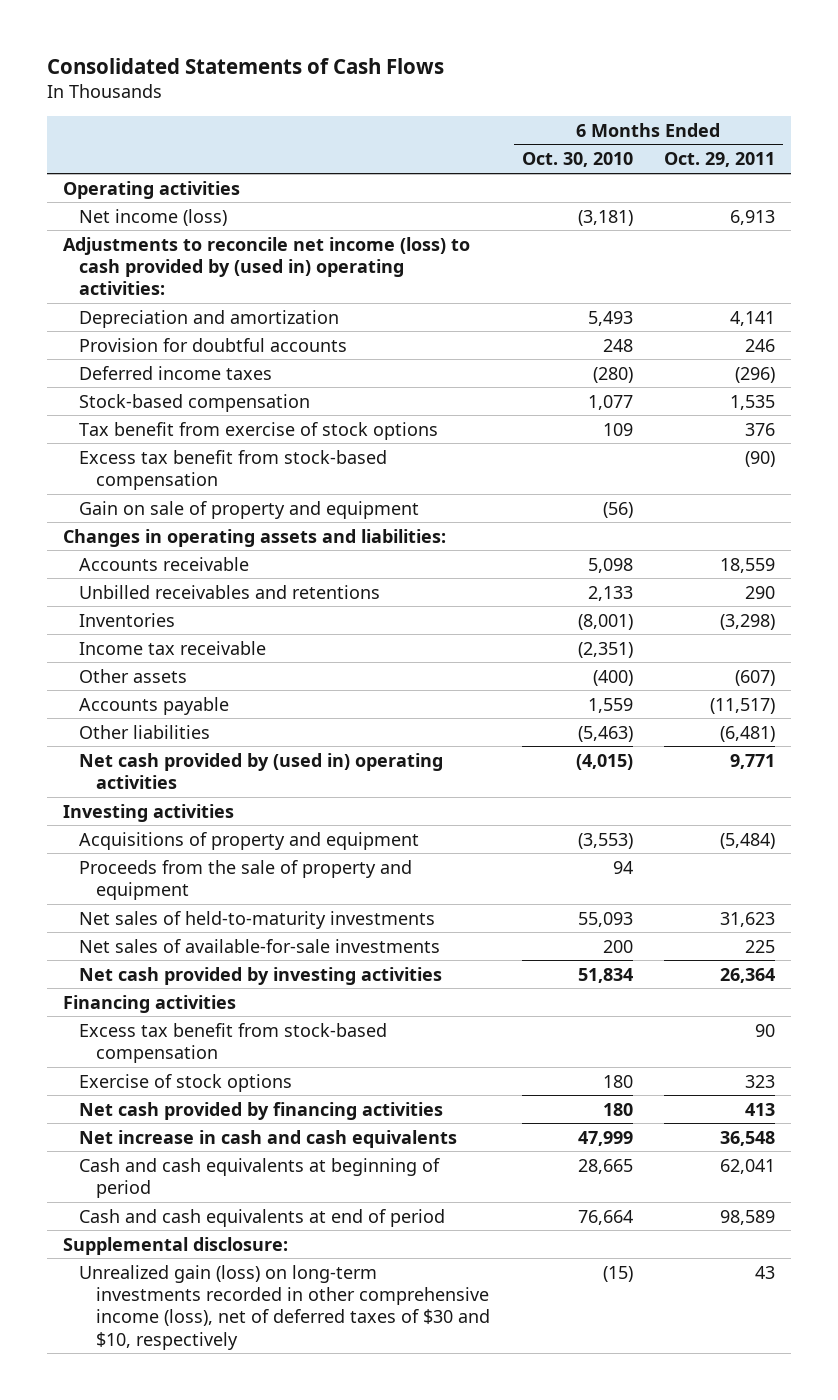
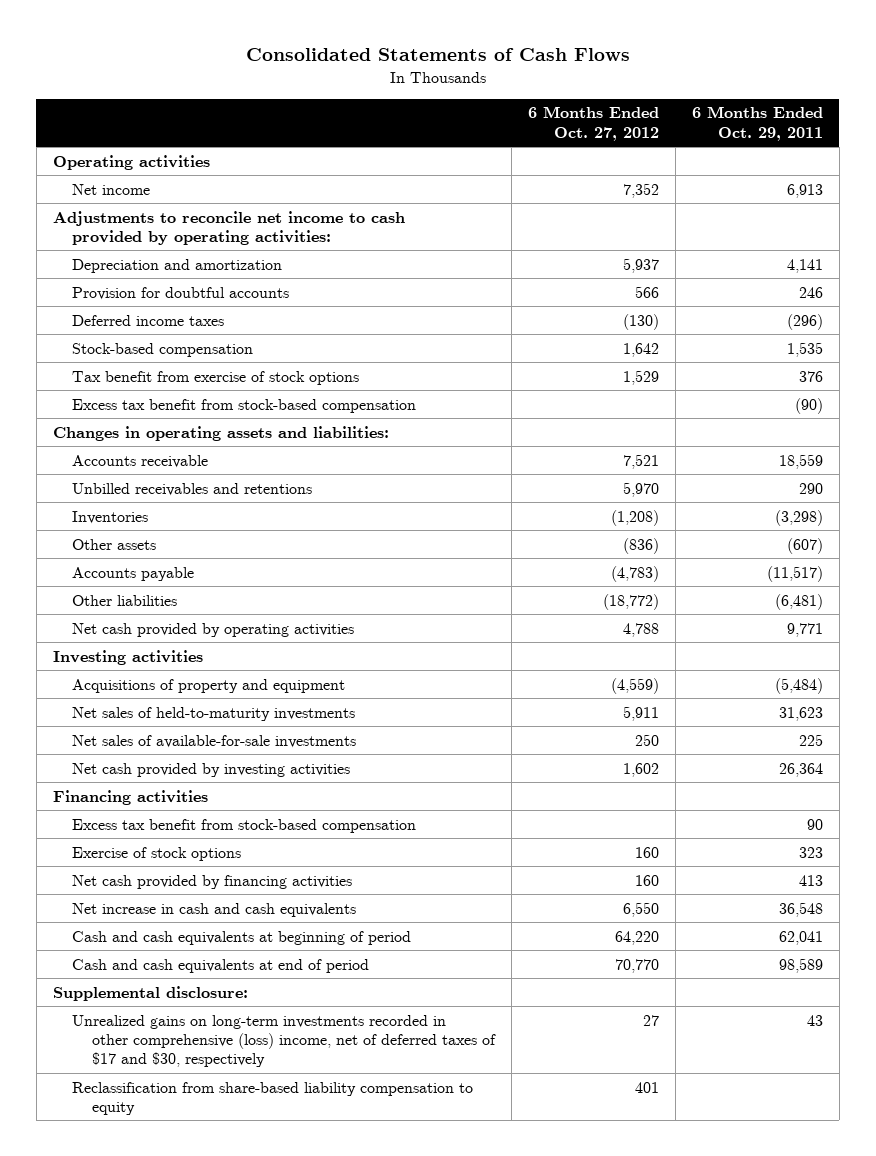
- | 6 Months Ended Oct. 30, 2010 | 6 Months Ended Oct. 29, 2011
+ | 6 Months Ended Oct. 27, 2012 | 6 Months Ended Oct. 29, 2011
- Net income (loss) | (3,181) | 6,913
- Adjustments to reconcile net income (loss) to cash provided by (used in) operating activities:
+ Net income | 7,352 | 6,913
+ Adjustments to reconcile net income to cash provided by operating activities:
- Gain on sale of property and equipment | (56) |
- Income tax receivable | (2,351) |
- Net cash provided by (used in) operating activities | (4,015) | 9,771
+ Net cash provided by operating activities | 4,788 | 9,771
- Proceeds from the sale of property and equipment | 94 |
- Unrealized gain (loss) on long-term investments recorded in other comprehensive income (loss), net of deferred taxes of $30 and $10, respectively | (15) | 43
+ Unrealized gains on long-term investments recorded in other comprehensive (loss) income, net of deferred taxes of $17 and $30, respectively | 27 | 43
+ Reclassification from share-based liability compensation to equity | 401 |

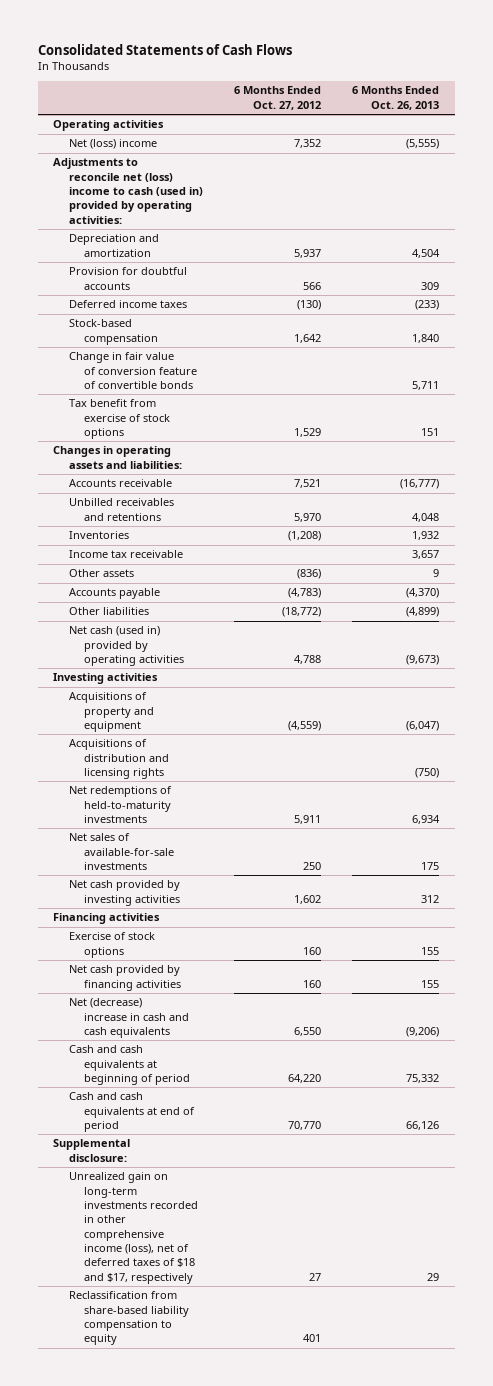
- | 6 Months Ended Oct. 27, 2012 | 6 Months Ended Oct. 29, 2011
+ | 6 Months Ended Oct. 27, 2012 | 6 Months Ended Oct. 26, 2013
- Net income | 7,352 | 6,913
- Adjustments to reconcile net income to cash provided by operating activities:
+ Net (loss) income | 7,352 | (5,555)
+ Adjustments to reconcile net (loss) income to cash (used in) provided by operating activities:
+ Change in fair value of conversion feature of convertible bonds | | 5,711
- Excess tax benefit from stock-based compensation | | (90)
+ Income tax receivable | | 3,657
- Net cash provided by operating activities | 4,788 | 9,771
+ Net cash (used in) provided by operating activities | 4,788 | (9,673)
- Net sales of held-to-maturity investments | 5,911 | 31,623
+ Acquisitions of distribution and licensing rights | | (750)
+ Net redemptions of held-to-maturity investments | 5,911 | 6,934
- Excess tax benefit from stock-based compensation | | 90
- Net increase in cash and cash equivalents | 6,550 | 36,548
+ Net (decrease) increase in cash and cash equivalents | 6,550 | (9,206)
- Unrealized gains on long-term investments recorded in other comprehensive (loss) income, net of deferred taxes of $17 and $30, respectively | 27 | 43
+ Unrealized gain on long-term investments recorded in other comprehensive income (loss), net of deferred taxes of $18 and $17, respectively | 27 | 29

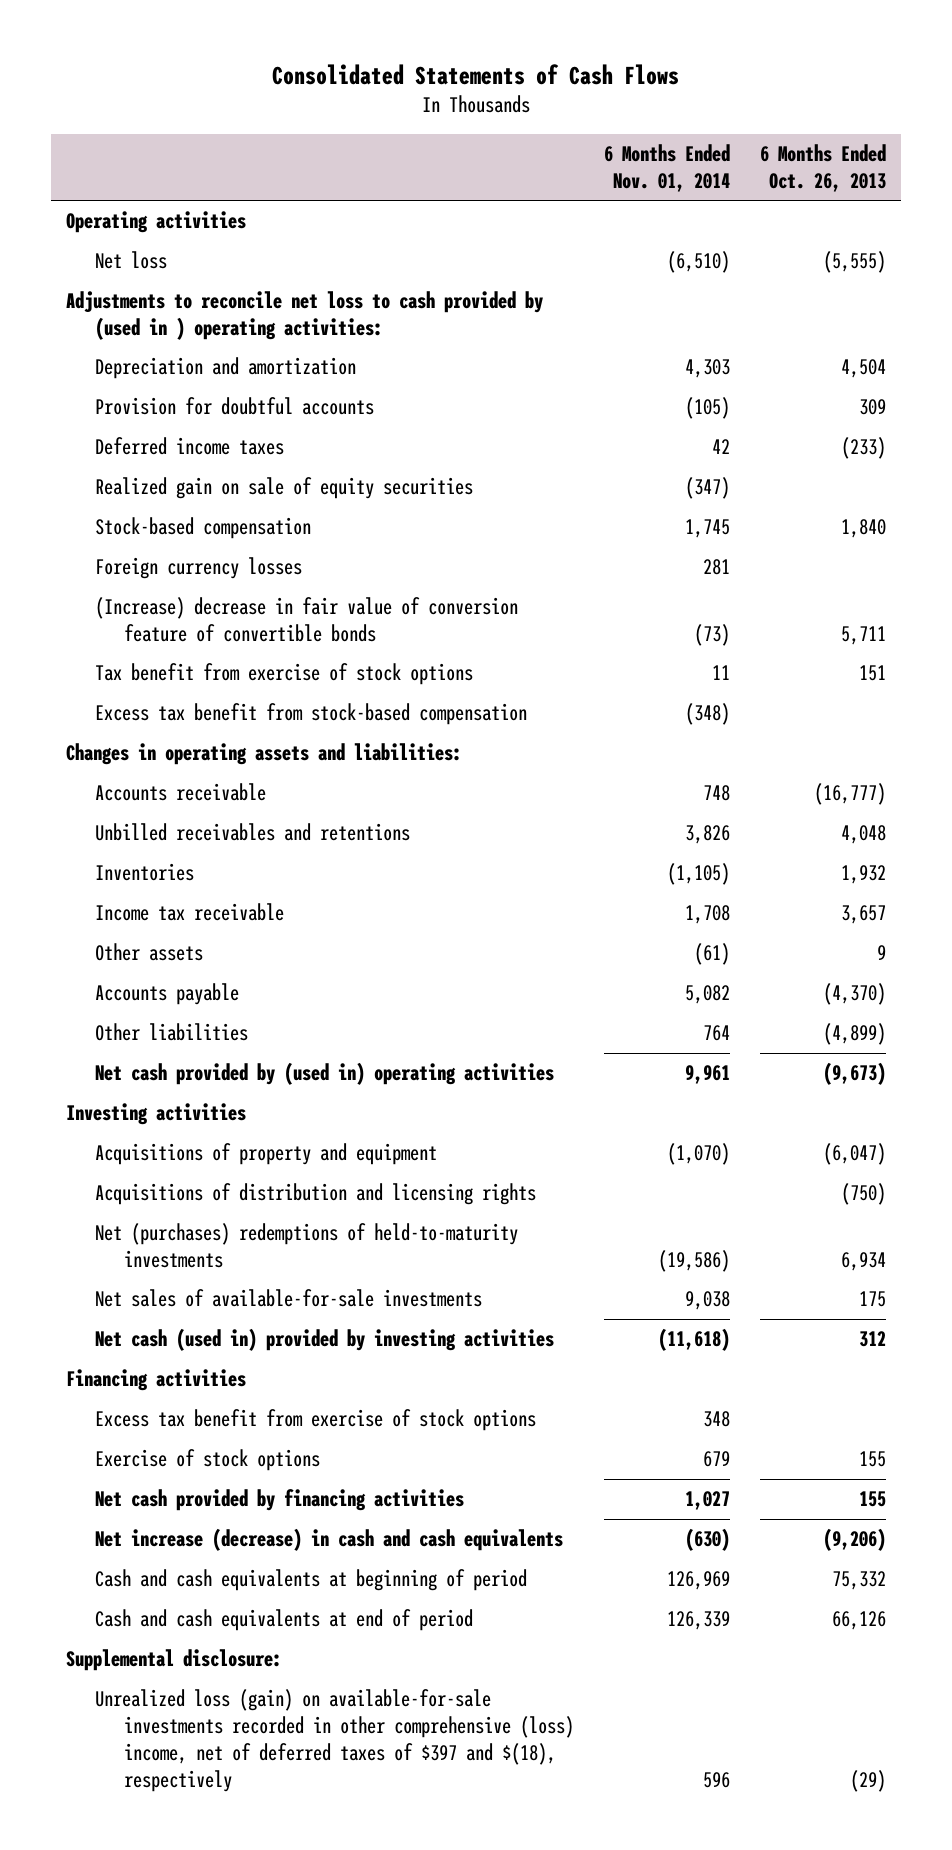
- | 6 Months Ended Oct. 27, 2012 | 6 Months Ended Oct. 26, 2013
+ | 6 Months Ended Nov. 01, 2014 | 6 Months Ended Oct. 26, 2013
- Net (loss) income | 7,352 | (5,555)
- Adjustments to reconcile net (loss) income to cash (used in) provided by operating activities:
+ Net loss | (6,510) | (5,555)
+ Adjustments to reconcile net loss to cash provided by (used in ) operating activities:
+ Realized gain on sale of equity securities | (347) |
- Change in fair value of conversion feature of convertible bonds | | 5,711
+ Foreign currency losses | 281 |
+ (Increase) decrease in fair value of conversion feature of convertible bonds | (73) | 5,711
+ Excess tax benefit from stock-based compensation | (348) |
- Net cash (used in) provided by operating activities | 4,788 | (9,673)
+ Net cash provided by (used in) operating activities | 9,961 | (9,673)
- Net redemptions of held-to-maturity investments | 5,911 | 6,934
+ Net (purchases) redemptions of held-to-maturity investments | (19,586) | 6,934
- Net cash provided by investing activities | 1,602 | 312
+ Net cash (used in) provided by investing activities | (11,618) | 312
+ Excess tax benefit from exercise of stock options | 348 |
- Net (decrease) increase in cash and cash equivalents | 6,550 | (9,206)
+ Net increase (decrease) in cash and cash equivalents | (630) | (9,206)
- Unrealized gain on long-term investments recorded in other comprehensive income (loss), net of deferred taxes of $18 and $17, respectively | 27 | 29
- Reclassification from share-based liability compensation to equity | 401 |
+ Unrealized loss (gain) on available-for-sale investments recorded in other comprehensive (loss) income, net of deferred taxes of $397 and $(18), respectively | 596 | (29)

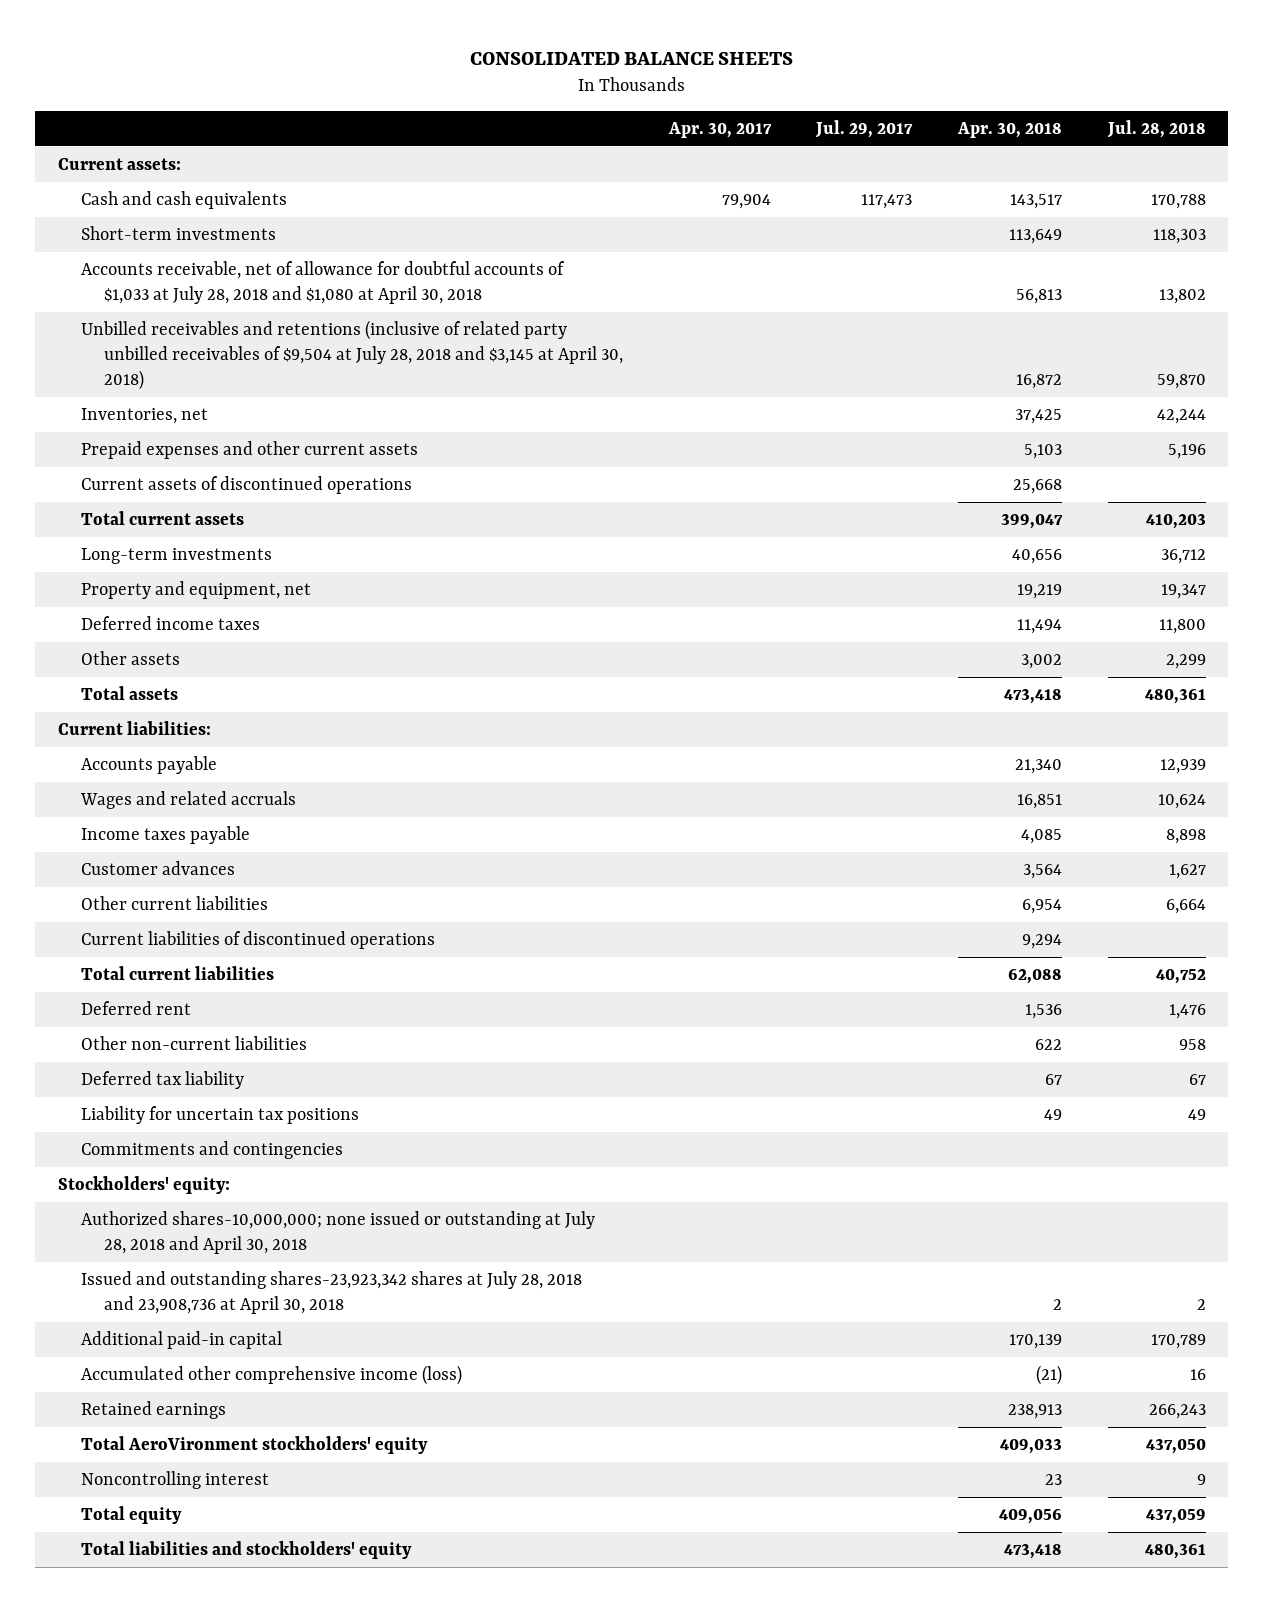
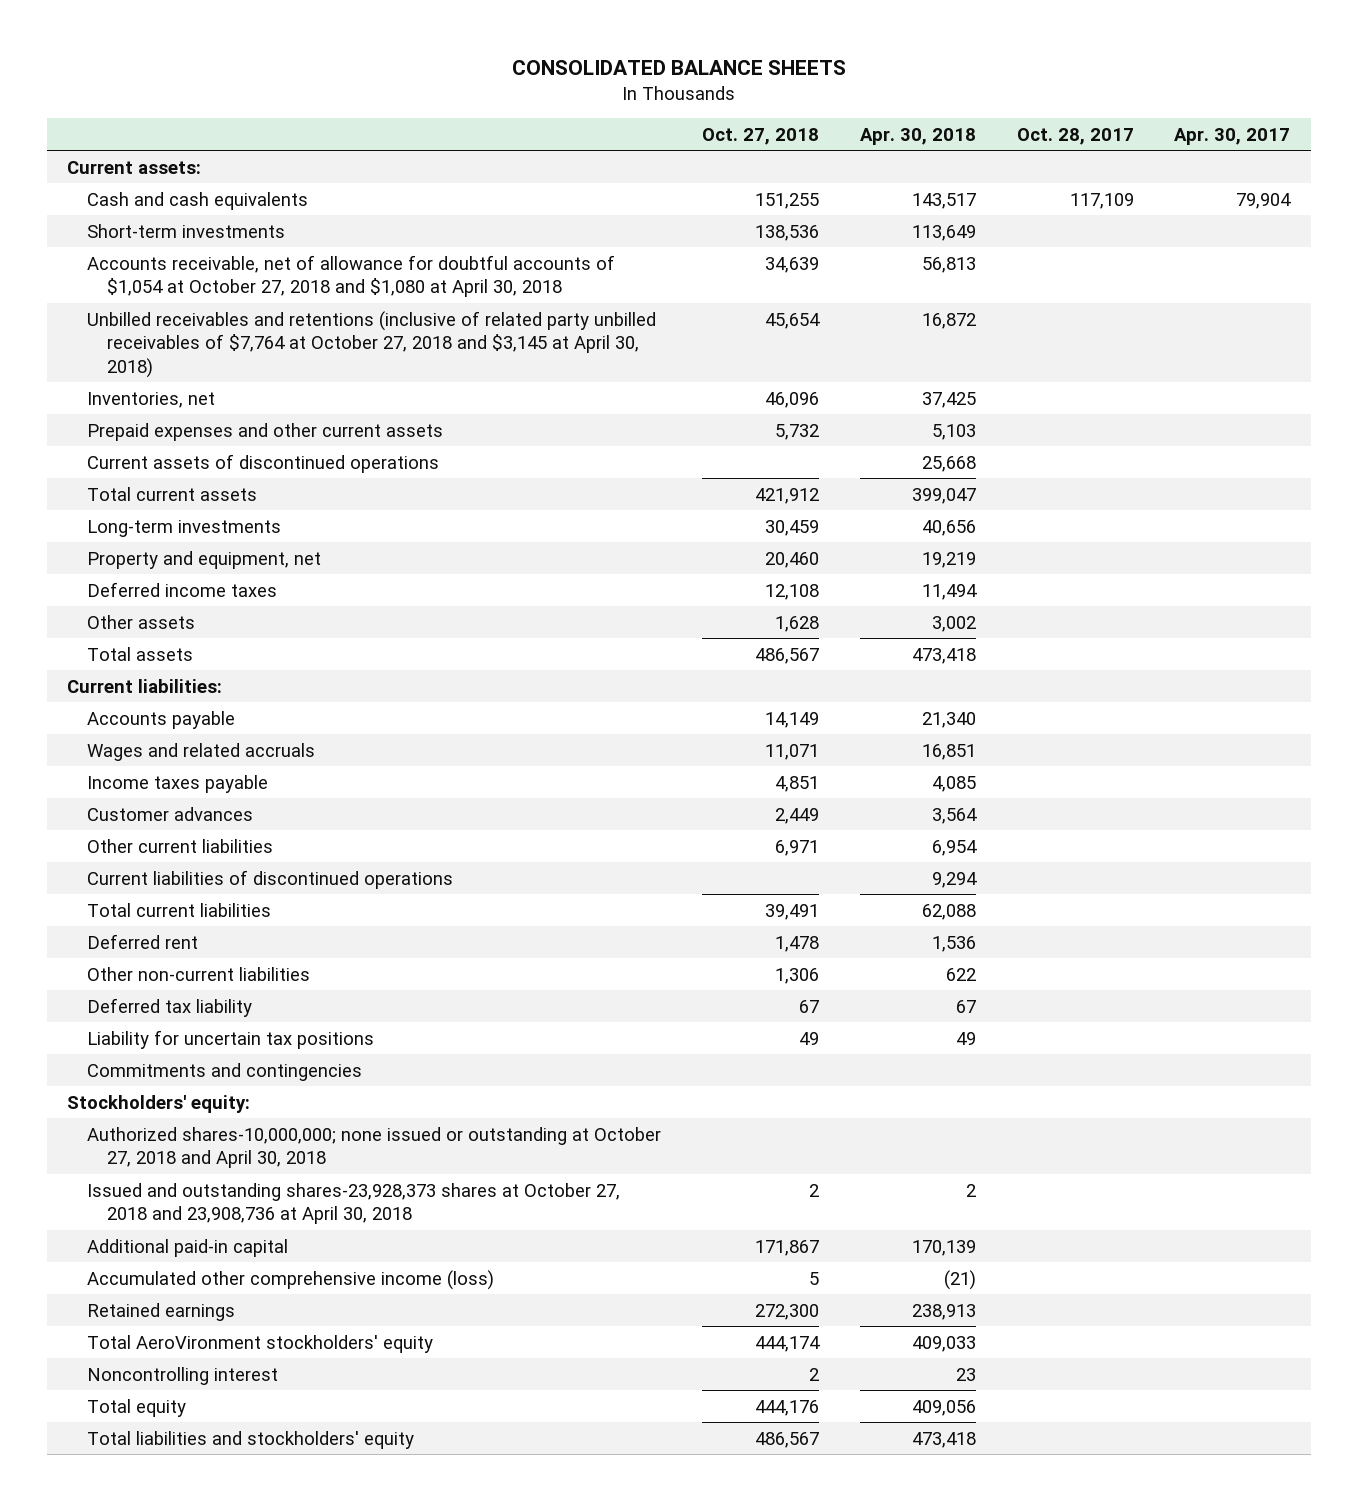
- | Apr. 30, 2017 | Jul. 29, 2017 | Apr. 30, 2018 | Jul. 28, 2018
+ | Oct. 27, 2018 | Apr. 30, 2018 | Oct. 28, 2017 | Apr. 30, 2017
- Accounts receivable, net of allowance for doubtful accounts of $1,033 at July 28, 2018 and $1,080 at April 30, 2018 | | | 56,813 | 13,802
- Unbilled receivables and retentions (inclusive of related party unbilled receivables of $9,504 at July 28, 2018 and $3,145 at April 30, 2018) | | | 16,872 | 59,870
+ Accounts receivable, net of allowance for doubtful accounts of $1,054 at October 27, 2018 and $1,080 at April 30, 2018 | 34,639 | 56,813 | |
+ Unbilled receivables and retentions (inclusive of related party unbilled receivables of $7,764 at October 27, 2018 and $3,145 at April 30, 2018) | 45,654 | 16,872 | |
- Authorized shares-10,000,000; none issued or outstanding at July 28, 2018 and April 30, 2018
- Issued and outstanding shares-23,923,342 shares at July 28, 2018 and 23,908,736 at April 30, 2018 | | | 2 | 2
+ Authorized shares-10,000,000; none issued or outstanding at October 27, 2018 and April 30, 2018
+ Issued and outstanding shares-23,928,373 shares at October 27, 2018 and 23,908,736 at April 30, 2018 | 2 | 2 | |

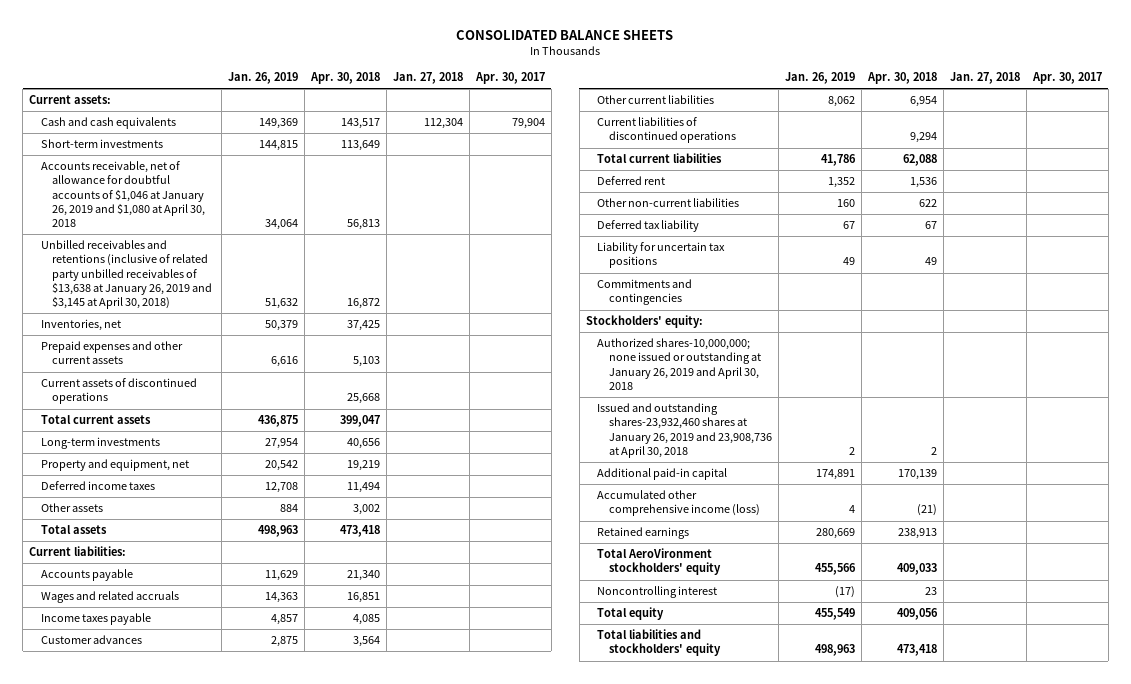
- | Oct. 27, 2018 | Apr. 30, 2018 | Oct. 28, 2017 | Apr. 30, 2017
+ | Jan. 26, 2019 | Apr. 30, 2018 | Jan. 27, 2018 | Apr. 30, 2017
- Accounts receivable, net of allowance for doubtful accounts of $1,054 at October 27, 2018 and $1,080 at April 30, 2018 | 34,639 | 56,813 | |
- Unbilled receivables and retentions (inclusive of related party unbilled receivables of $7,764 at October 27, 2018 and $3,145 at April 30, 2018) | 45,654 | 16,872 | |
+ Accounts receivable, net of allowance for doubtful accounts of $1,046 at January 26, 2019 and $1,080 at April 30, 2018 | 34,064 | 56,813 | |
+ Unbilled receivables and retentions (inclusive of related party unbilled receivables of $13,638 at January 26, 2019 and $3,145 at April 30, 2018) | 51,632 | 16,872 | |
- Authorized shares-10,000,000; none issued or outstanding at October 27, 2018 and April 30, 2018
- Issued and outstanding shares-23,928,373 shares at October 27, 2018 and 23,908,736 at April 30, 2018 | 2 | 2 | |
+ Authorized shares-10,000,000; none issued or outstanding at January 26, 2019 and April 30, 2018
+ Issued and outstanding shares-23,932,460 shares at January 26, 2019 and 23,908,736 at April 30, 2018 | 2 | 2 | |

